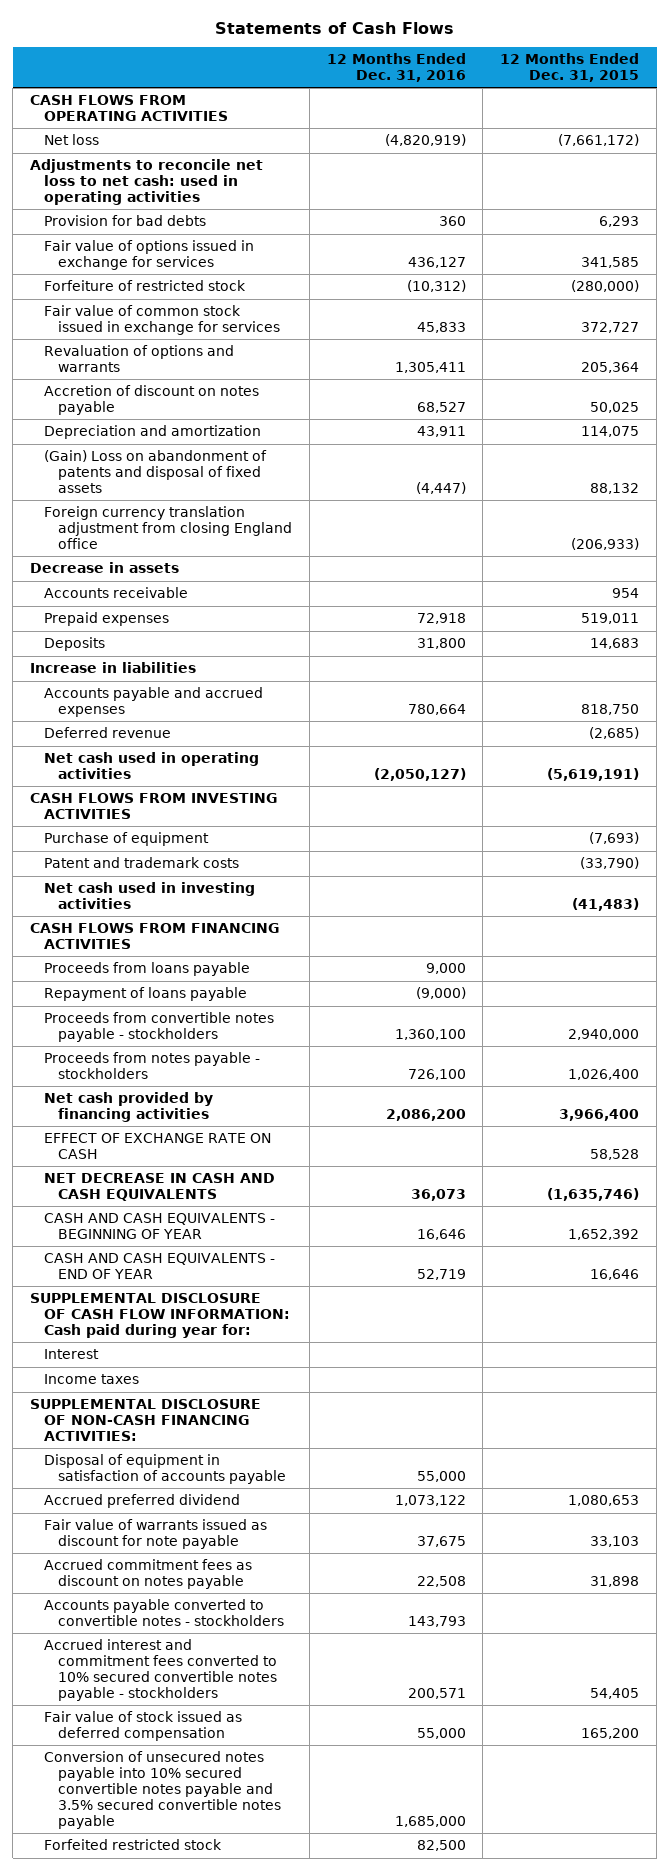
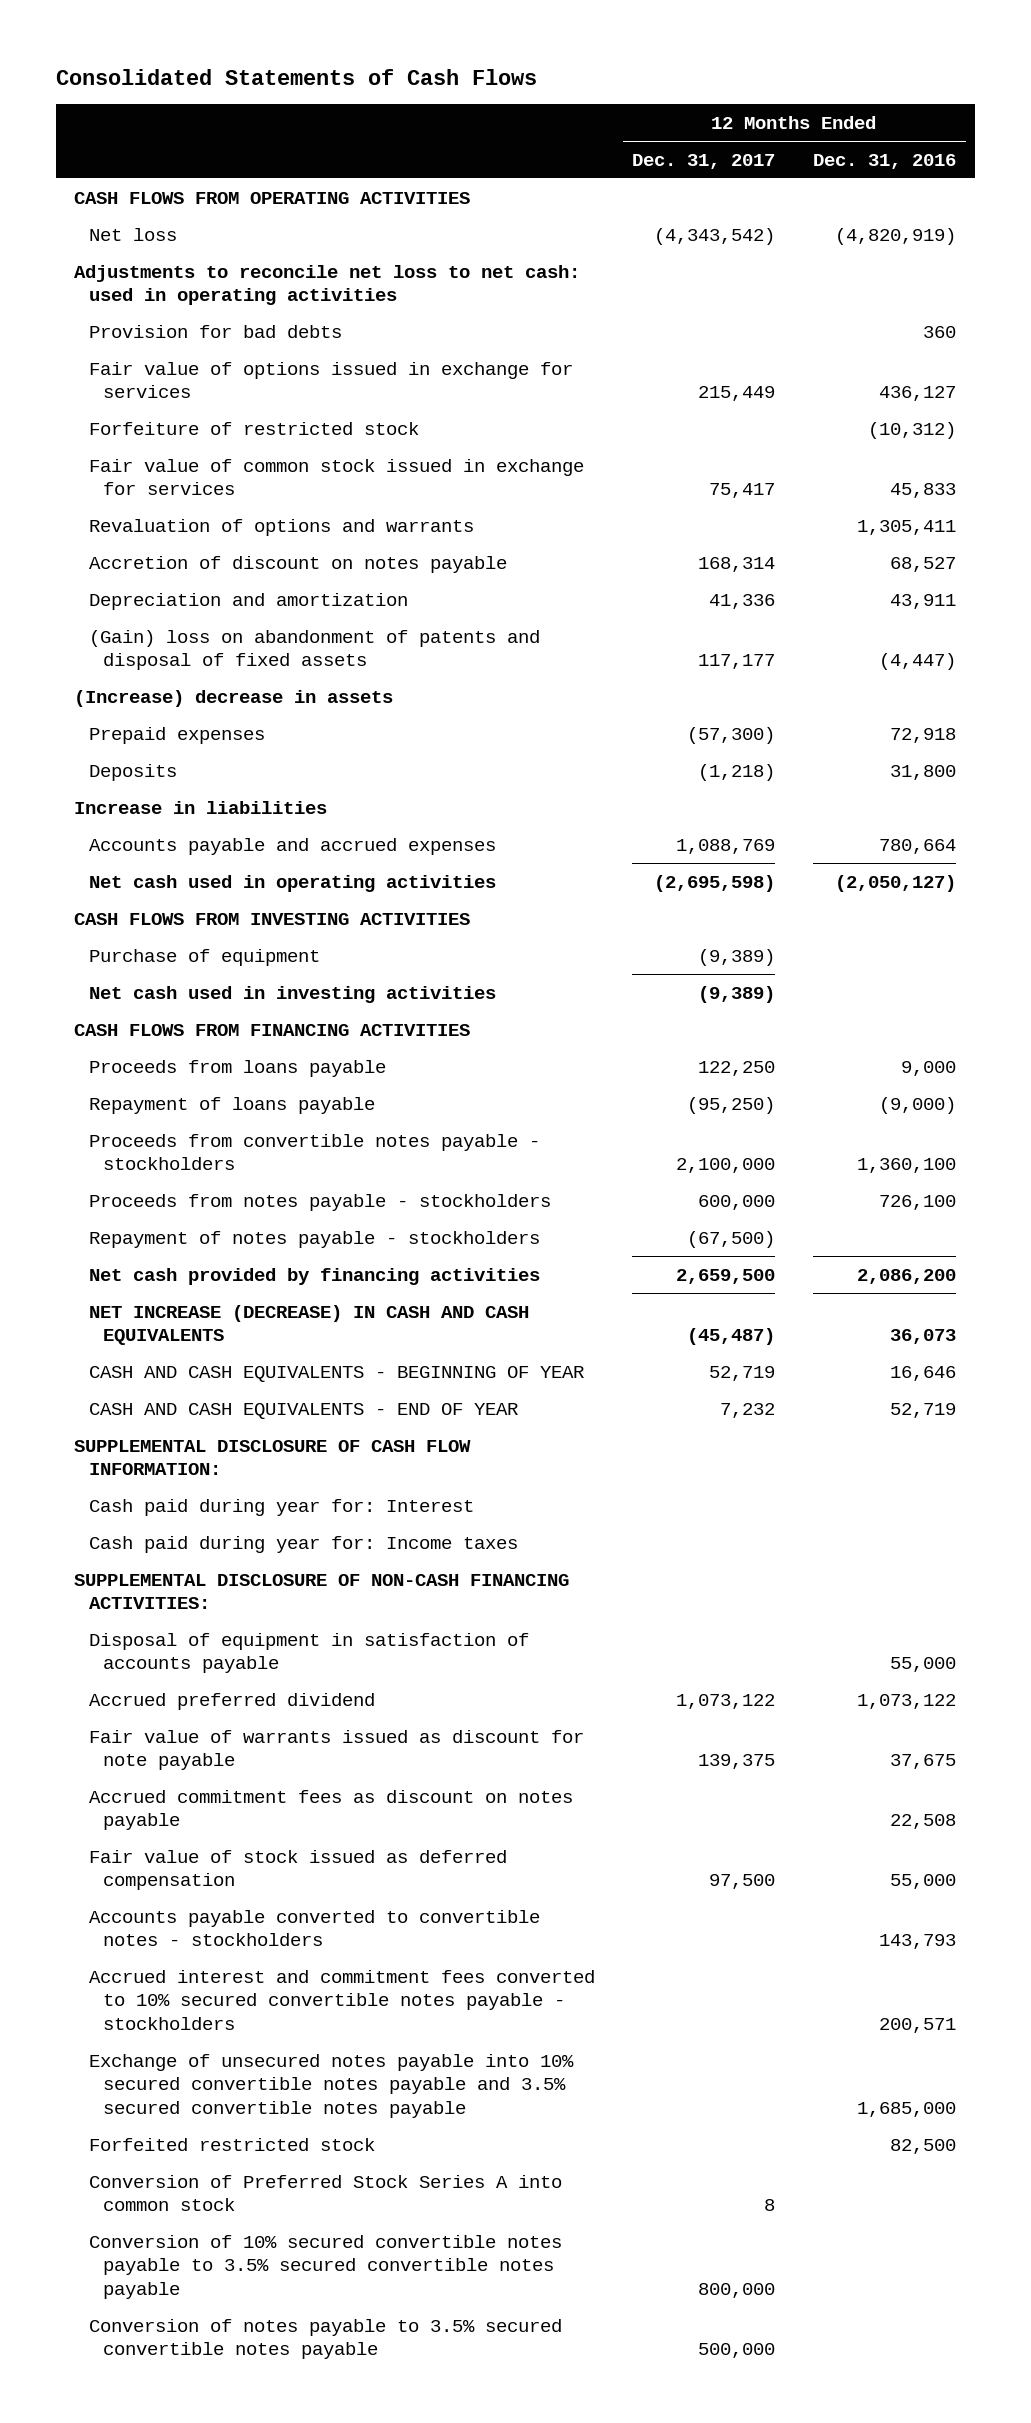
- Statements of Cash Flows
+ Consolidated Statements of Cash Flows
- | 12 Months Ended Dec. 31, 2016 | 12 Months Ended Dec. 31, 2015
+ | 12 Months Ended Dec. 31, 2017 | 12 Months Ended Dec. 31, 2016
- (Gain) Loss on abandonment of patents and disposal of fixed assets | (4,447) | 88,132
- Foreign currency translation adjustment from closing England office | | (206,933)
- Decrease in assets
- Accounts receivable | | 954
+ (Gain) loss on abandonment of patents and disposal of fixed assets | 117,177 | (4,447)
+ (Increase) decrease in assets
- Deferred revenue | | (2,685)
- Patent and trademark costs | | (33,790)
+ Repayment of notes payable - stockholders | (67,500) |
- EFFECT OF EXCHANGE RATE ON CASH | | 58,528
- NET DECREASE IN CASH AND CASH EQUIVALENTS | 36,073 | (1,635,746)
+ NET INCREASE (DECREASE) IN CASH AND CASH EQUIVALENTS | (45,487) | 36,073
- SUPPLEMENTAL DISCLOSURE OF CASH FLOW INFORMATION: Cash paid during year for:
- Interest
- Income taxes
+ SUPPLEMENTAL DISCLOSURE OF CASH FLOW INFORMATION:
+ Cash paid during year for: Interest
+ Cash paid during year for: Income taxes
moved up: Fair value of stock issued as deferred compensation | 97,500 | 55,000
- Conversion of unsecured notes payable into 10% secured convertible notes payable and 3.5% secured convertible notes payable | 1,685,000 |
+ Exchange of unsecured notes payable into 10% secured convertible notes payable and 3.5% secured convertible notes payable | | 1,685,000
+ Conversion of Preferred Stock Series A into common stock | 8 |
+ Conversion of 10% secured convertible notes payable to 3.5% secured convertible notes payable | 800,000 |
+ Conversion of notes payable to 3.5% secured convertible notes payable | 500,000 |

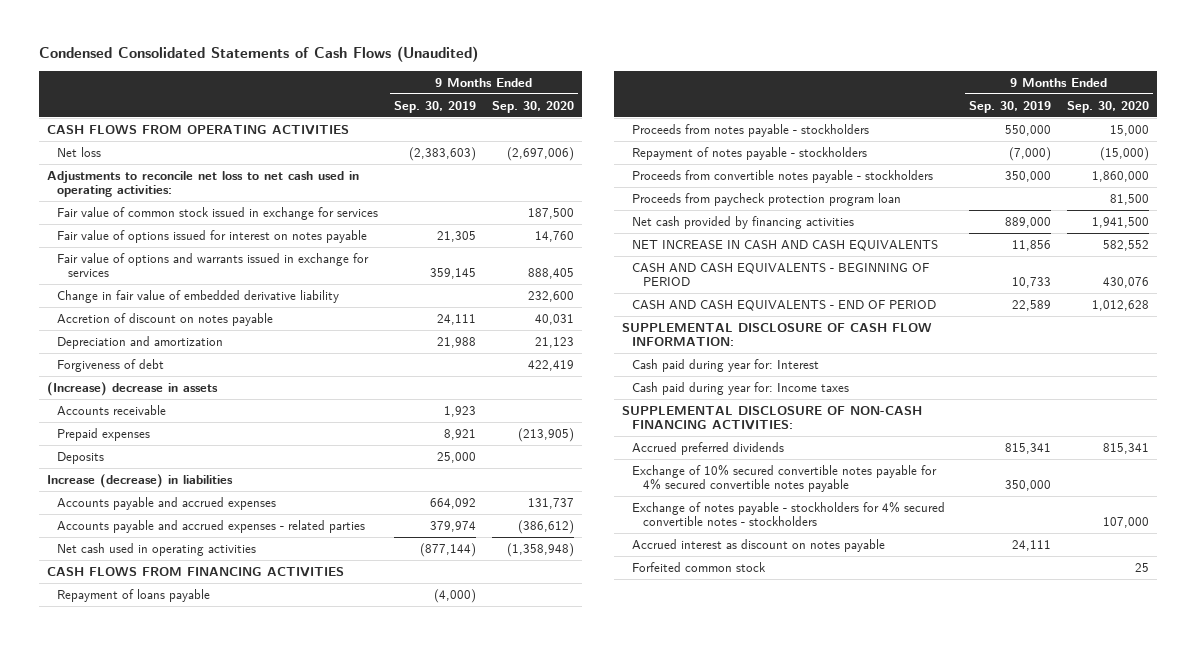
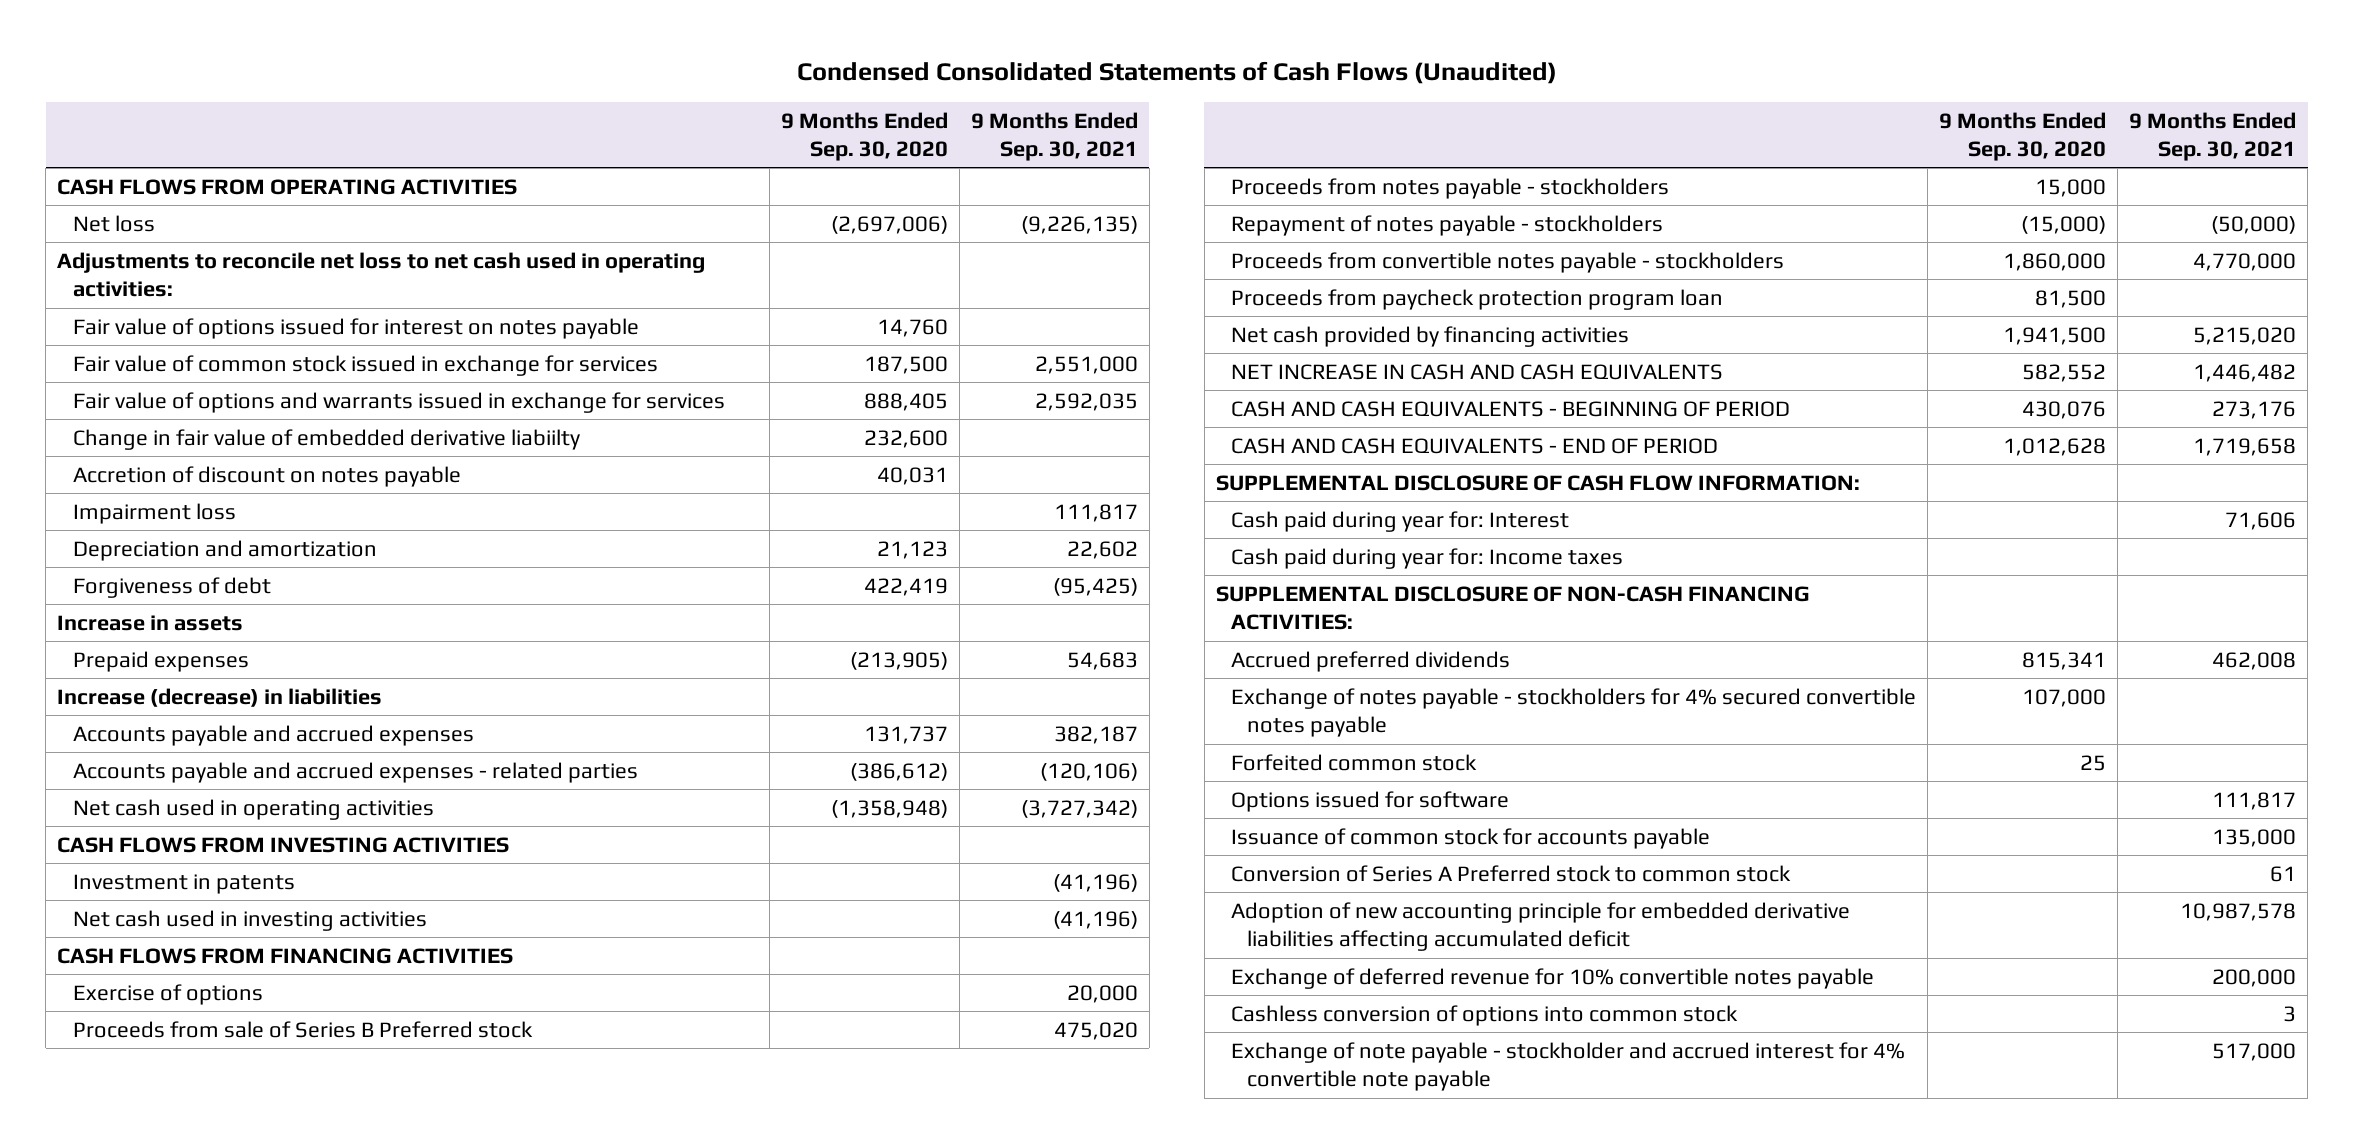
- | 9 Months Ended Sep. 30, 2019 | 9 Months Ended Sep. 30, 2020
+ | 9 Months Ended Sep. 30, 2020 | 9 Months Ended Sep. 30, 2021
moved down: Fair value of common stock issued in exchange for services | 187,500 | 2,551,000
- Change in fair value of embedded derivative liability | | 232,600
+ Change in fair value of embedded derivative liabiilty | 232,600 |
+ Impairment loss | | 111,817
- (Increase) decrease in assets
- Accounts receivable | 1,923 |
+ Increase in assets
- Deposits | 25,000 |
+ CASH FLOWS FROM INVESTING ACTIVITIES
+ Investment in patents | | (41,196)
+ Net cash used in investing activities | | (41,196)
- Repayment of loans payable | (4,000) |
+ Exercise of options | | 20,000
+ Proceeds from sale of Series B Preferred stock | | 475,020
- Exchange of 10% secured convertible notes payable for 4% secured convertible notes payable | 350,000 |
- Exchange of notes payable - stockholders for 4% secured convertible notes - stockholders | | 107,000
- Accrued interest as discount on notes payable | 24,111 |
+ Exchange of notes payable - stockholders for 4% secured convertible notes payable | 107,000 |
+ Options issued for software | | 111,817
+ Issuance of common stock for accounts payable | | 135,000
+ Conversion of Series A Preferred stock to common stock | | 61
+ Adoption of new accounting principle for embedded derivative liabilities affecting accumulated deficit | | 10,987,578
+ Exchange of deferred revenue for 10% convertible notes payable | | 200,000
+ Cashless conversion of options into common stock | | 3
+ Exchange of note payable - stockholder and accrued interest for 4% convertible note payable | | 517,000

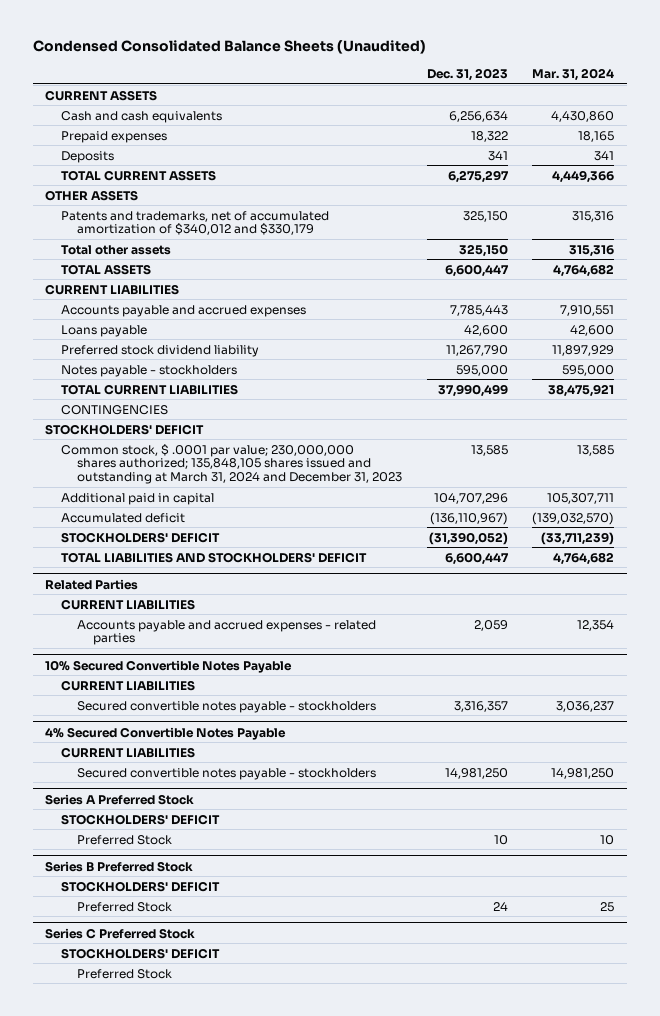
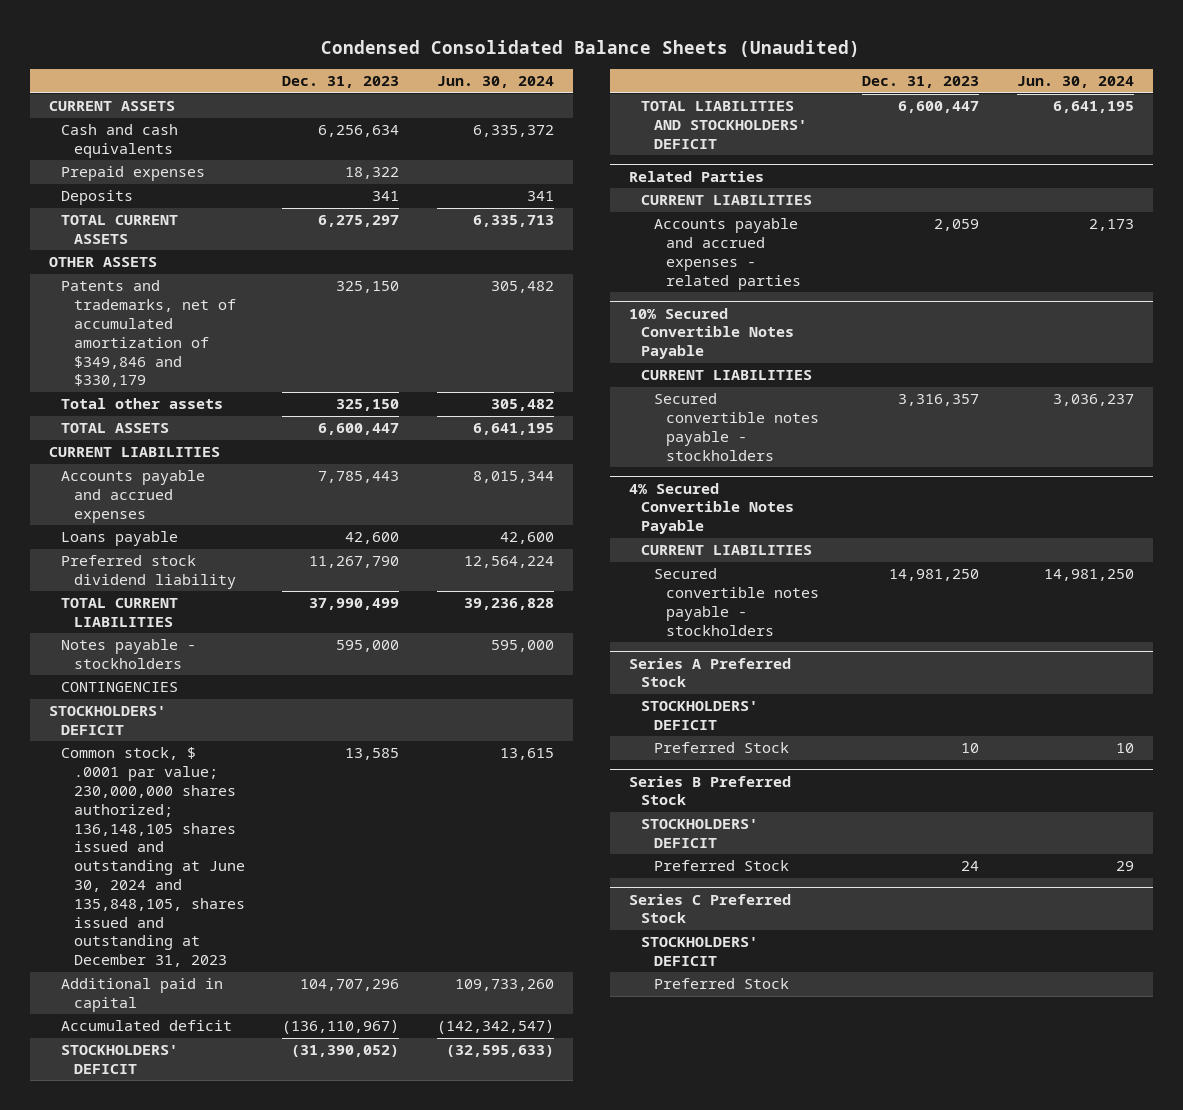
- | Dec. 31, 2023 | Mar. 31, 2024
+ | Dec. 31, 2023 | Jun. 30, 2024
- Patents and trademarks, net of accumulated amortization of $340,012 and $330,179 | 325,150 | 315,316
+ Patents and trademarks, net of accumulated amortization of $349,846 and $330,179 | 325,150 | 305,482
moved down: Notes payable - stockholders | 595,000 | 595,000
- Common stock, $ .0001 par value; 230,000,000 shares authorized; 135,848,105 shares issued and outstanding at March 31, 2024 and December 31, 2023 | 13,585 | 13,585
+ Common stock, $ .0001 par value; 230,000,000 shares authorized; 136,148,105 shares issued and outstanding at June 30, 2024 and 135,848,105, shares issued and outstanding at December 31, 2023 | 13,585 | 13,615

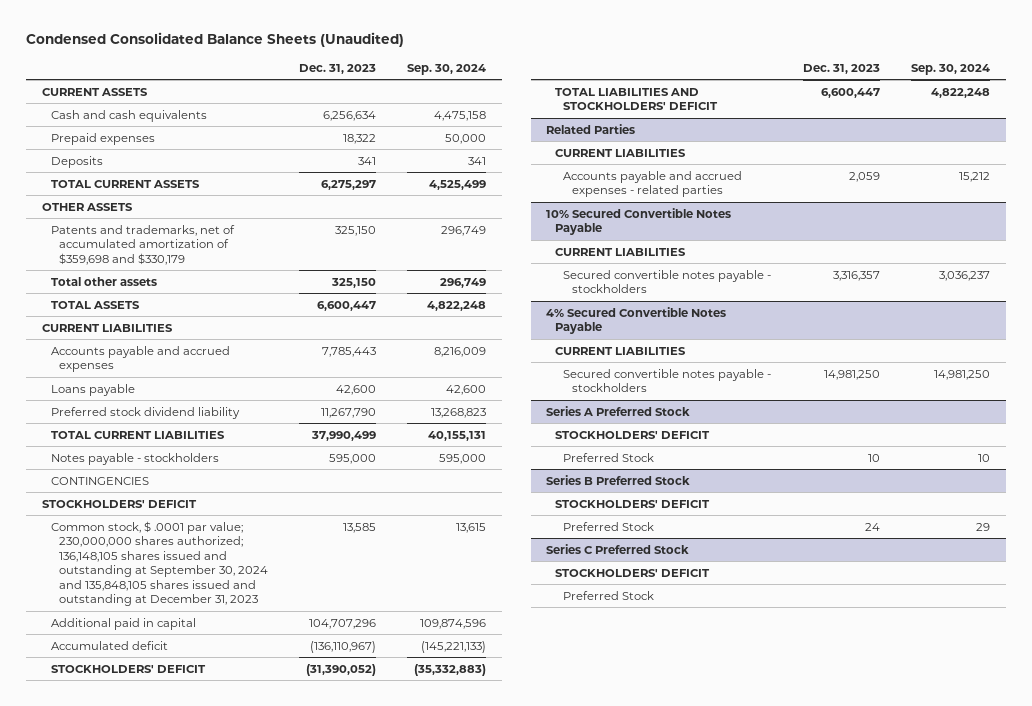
- | Dec. 31, 2023 | Jun. 30, 2024
+ | Dec. 31, 2023 | Sep. 30, 2024
- Patents and trademarks, net of accumulated amortization of $349,846 and $330,179 | 325,150 | 305,482
+ Patents and trademarks, net of accumulated amortization of $359,698 and $330,179 | 325,150 | 296,749
- Common stock, $ .0001 par value; 230,000,000 shares authorized; 136,148,105 shares issued and outstanding at June 30, 2024 and 135,848,105, shares issued and outstanding at December 31, 2023 | 13,585 | 13,615
+ Common stock, $ .0001 par value; 230,000,000 shares authorized; 136,148,105 shares issued and outstanding at September 30, 2024 and 135,848,105 shares issued and outstanding at December 31, 2023 | 13,585 | 13,615

